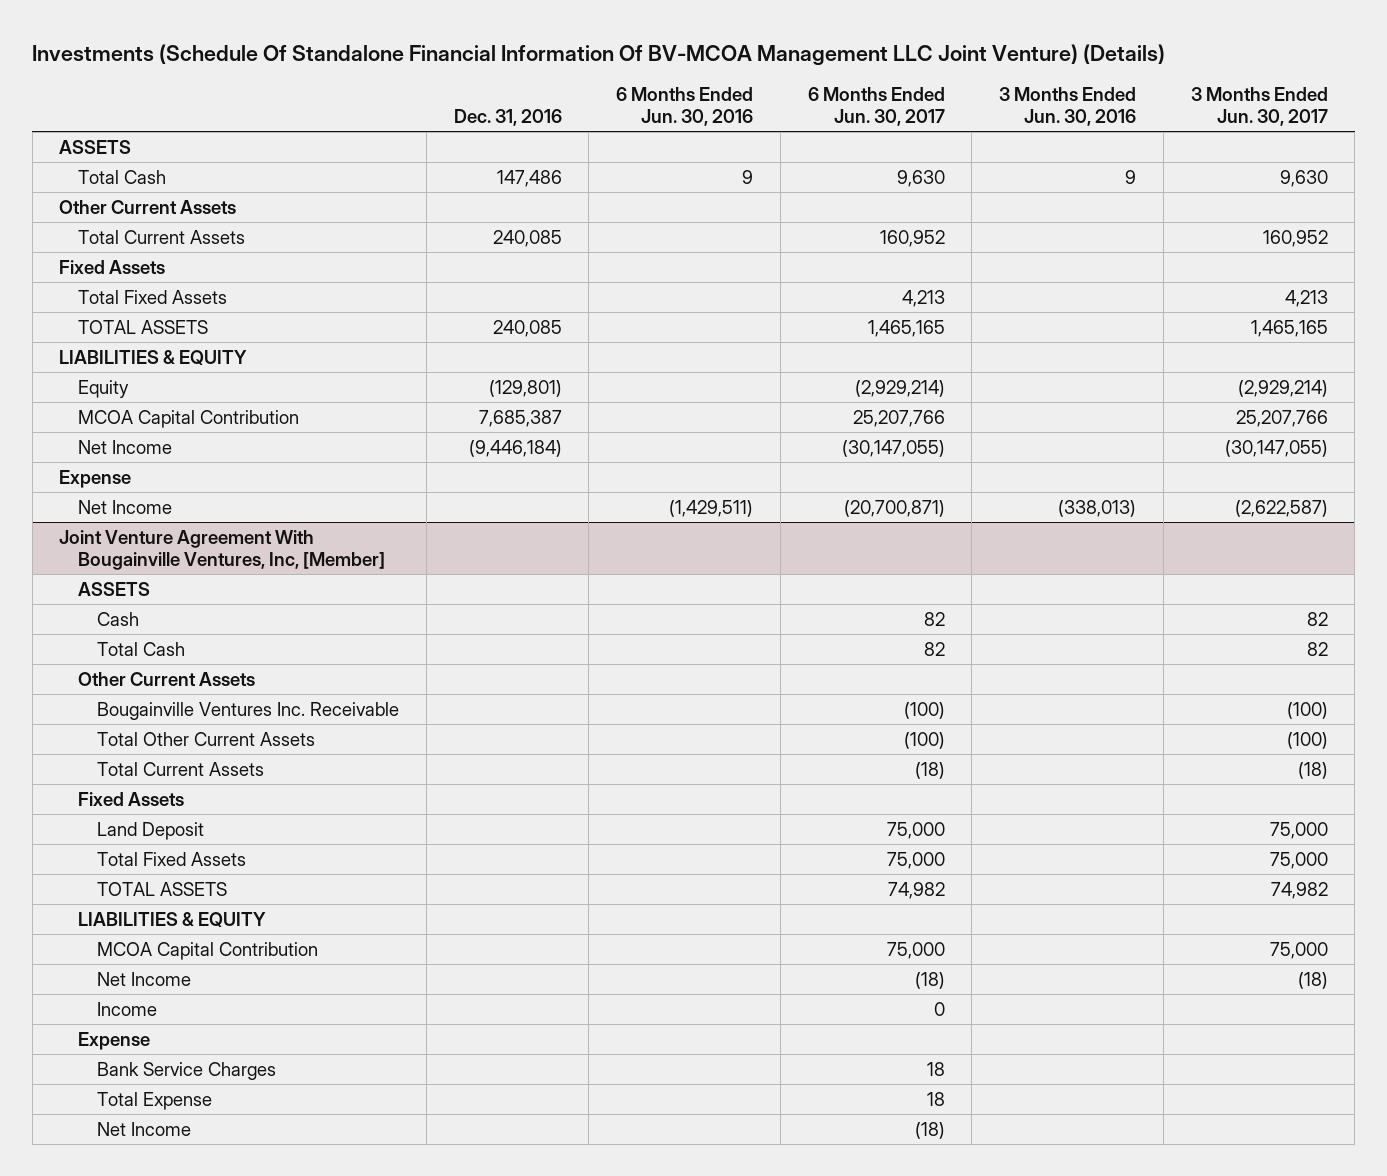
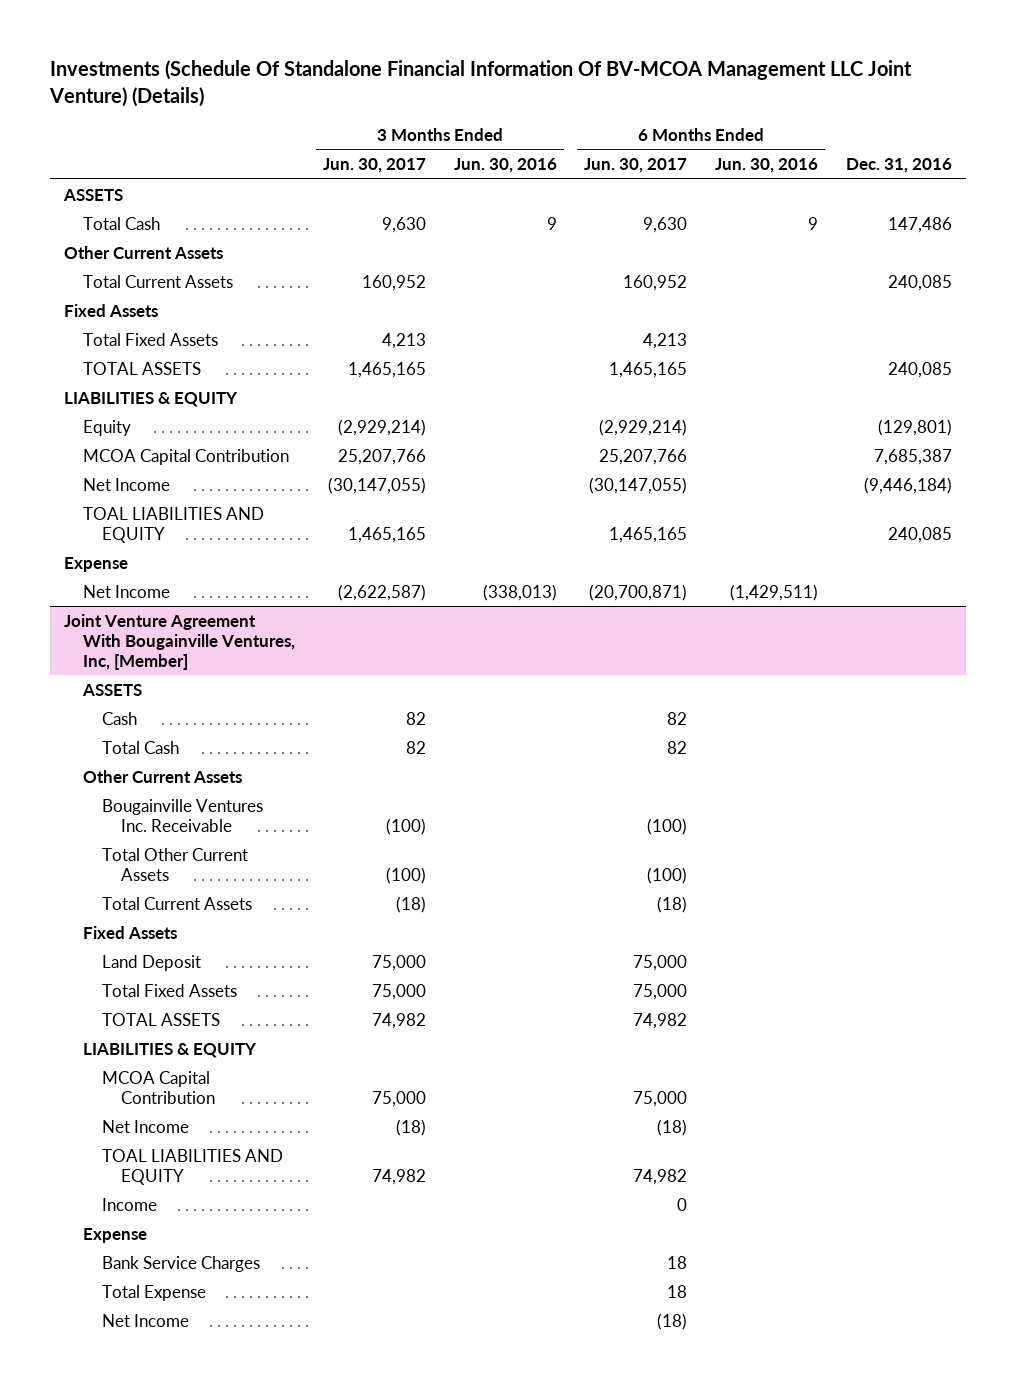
- | Dec. 31, 2016 | 6 Months Ended Jun. 30, 2016 | 6 Months Ended Jun. 30, 2017 | 3 Months Ended Jun. 30, 2016 | 3 Months Ended Jun. 30, 2017
+ | 3 Months Ended Jun. 30, 2017 | 3 Months Ended Jun. 30, 2016 | 6 Months Ended Jun. 30, 2017 | 6 Months Ended Jun. 30, 2016 | Dec. 31, 2016
+ TOAL LIABILITIES AND EQUITY | 1,465,165 | | 1,465,165 | | 240,085
@ Joint Venture Agreement With Bougainville Ventures, Inc, [Member]
+ TOAL LIABILITIES AND EQUITY | 74,982 | | 74,982 | |

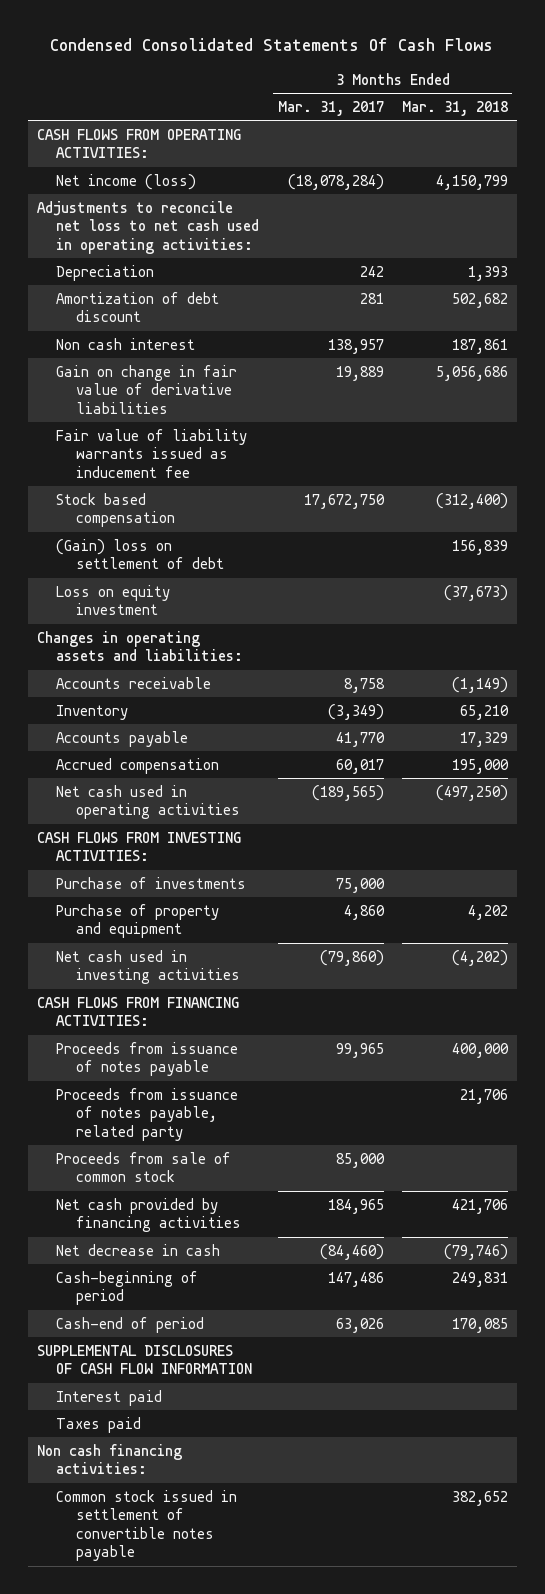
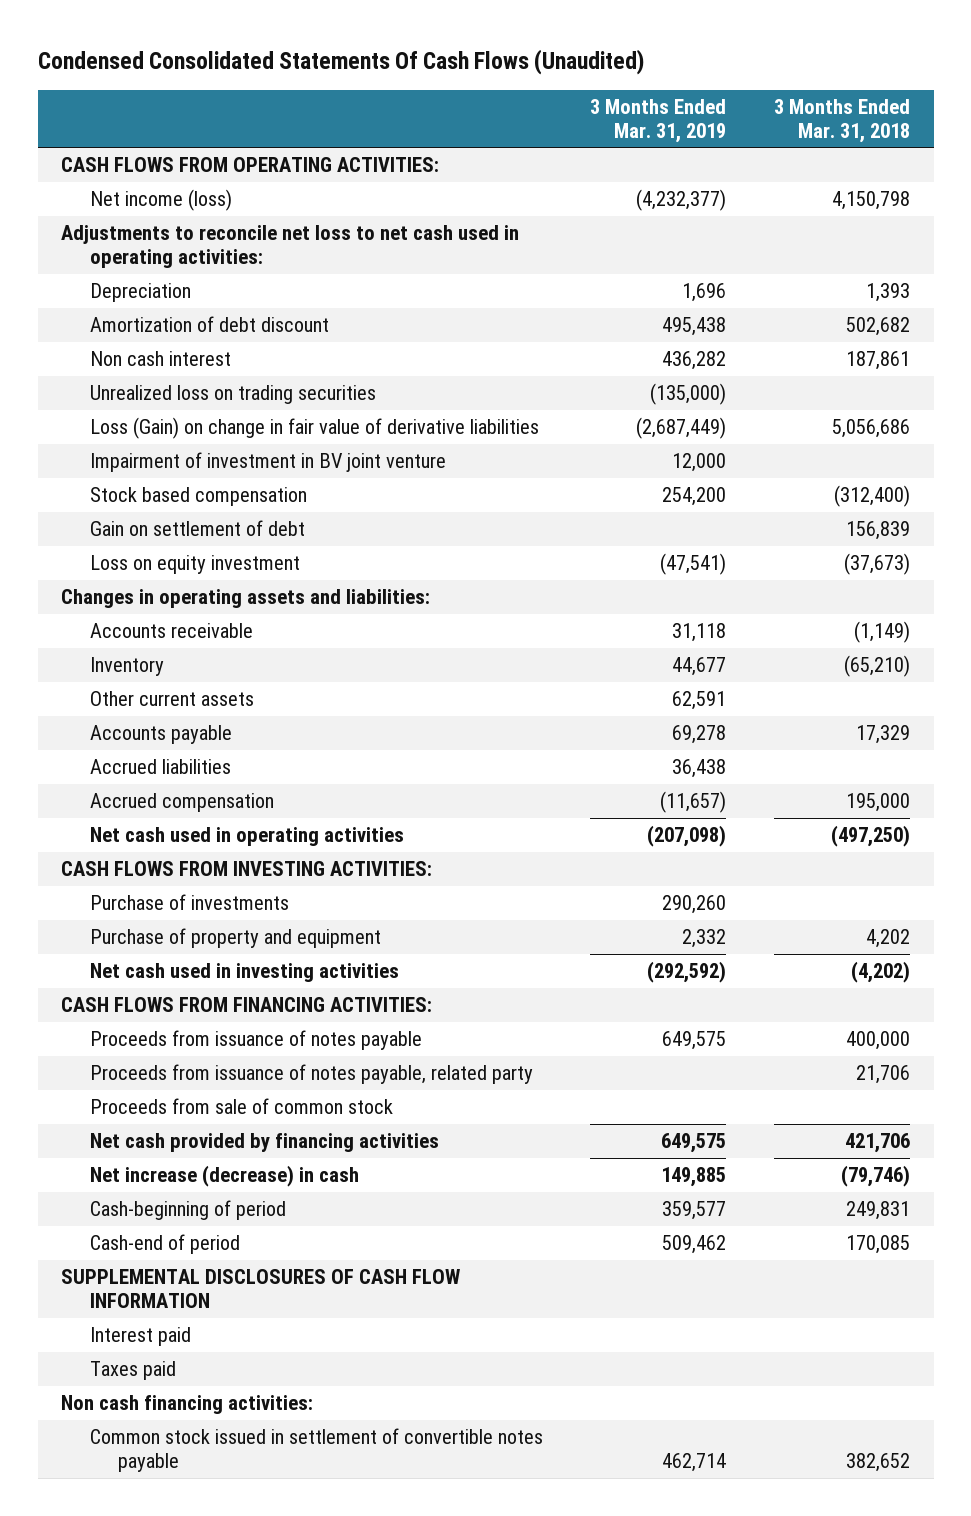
- Condensed Consolidated Statements Of Cash Flows
+ Condensed Consolidated Statements Of Cash Flows (Unaudited)
- | 3 Months Ended Mar. 31, 2017 | 3 Months Ended Mar. 31, 2018
+ | 3 Months Ended Mar. 31, 2019 | 3 Months Ended Mar. 31, 2018
- Net income (loss) | (18,078,284) | 4,150,799
+ Net income (loss) | (4,232,377) | 4,150,798
- Gain on change in fair value of derivative liabilities | 19,889 | 5,056,686
- Fair value of liability warrants issued as inducement fee
+ Unrealized loss on trading securities | (135,000) |
+ Loss (Gain) on change in fair value of derivative liabilities | (2,687,449) | 5,056,686
+ Impairment of investment in BV joint venture | 12,000 |
- (Gain) loss on settlement of debt | | 156,839
+ Gain on settlement of debt | | 156,839
- Inventory | (3,349) | 65,210
+ Inventory | 44,677 | (65,210)
+ Other current assets | 62,591 |
+ Accrued liabilities | 36,438 |
- Net decrease in cash | (84,460) | (79,746)
+ Net increase (decrease) in cash | 149,885 | (79,746)

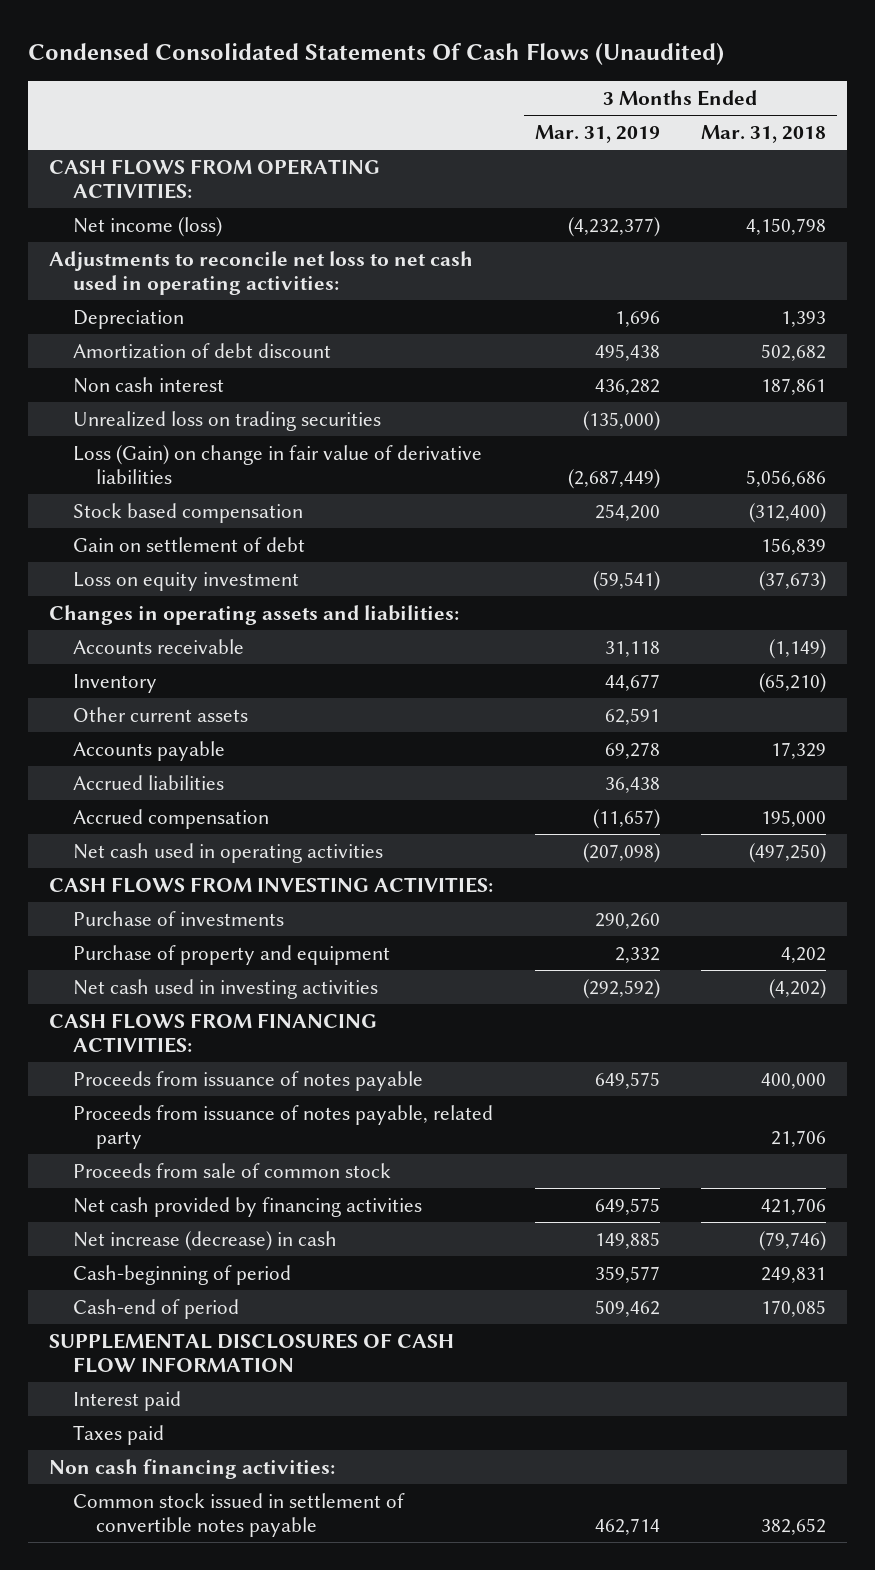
- Impairment of investment in BV joint venture | 12,000 |
- Loss on equity investment | (47,541) | (37,673)
+ Loss on equity investment | (59,541) | (37,673)

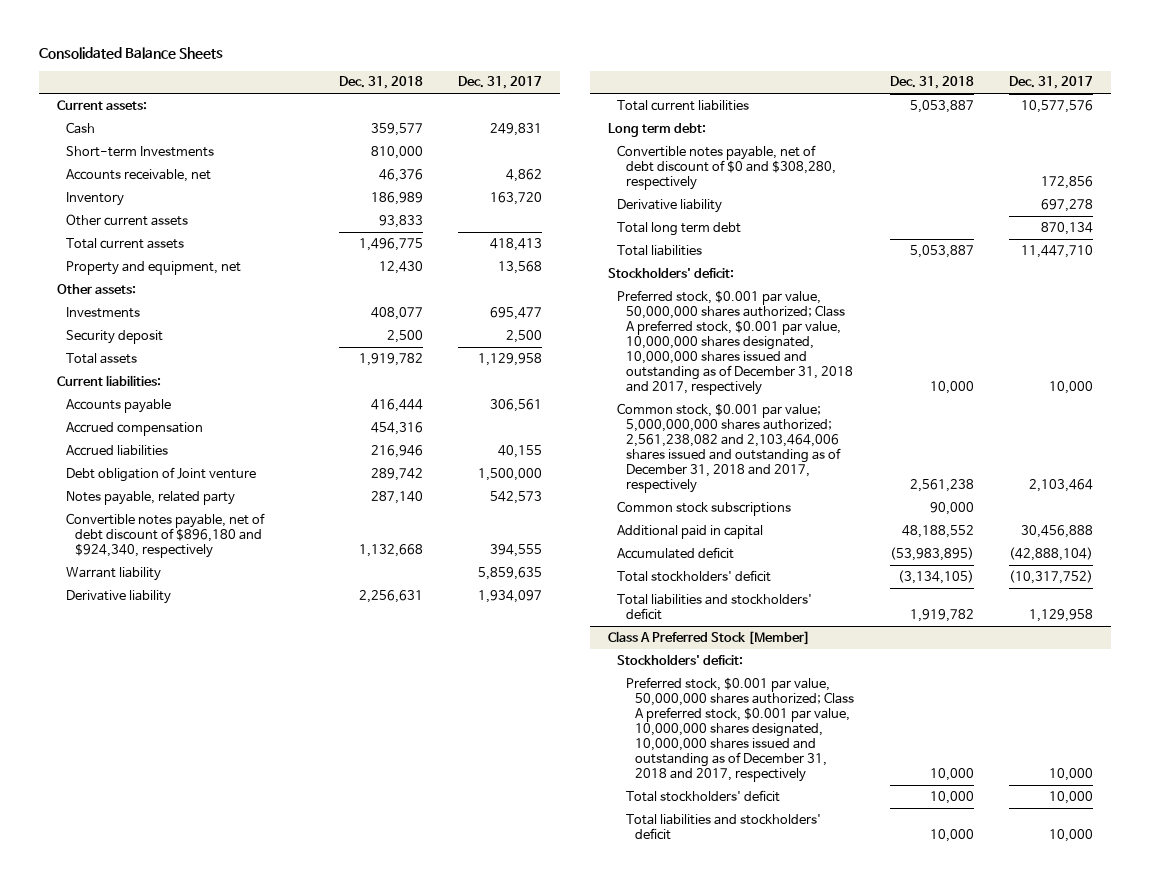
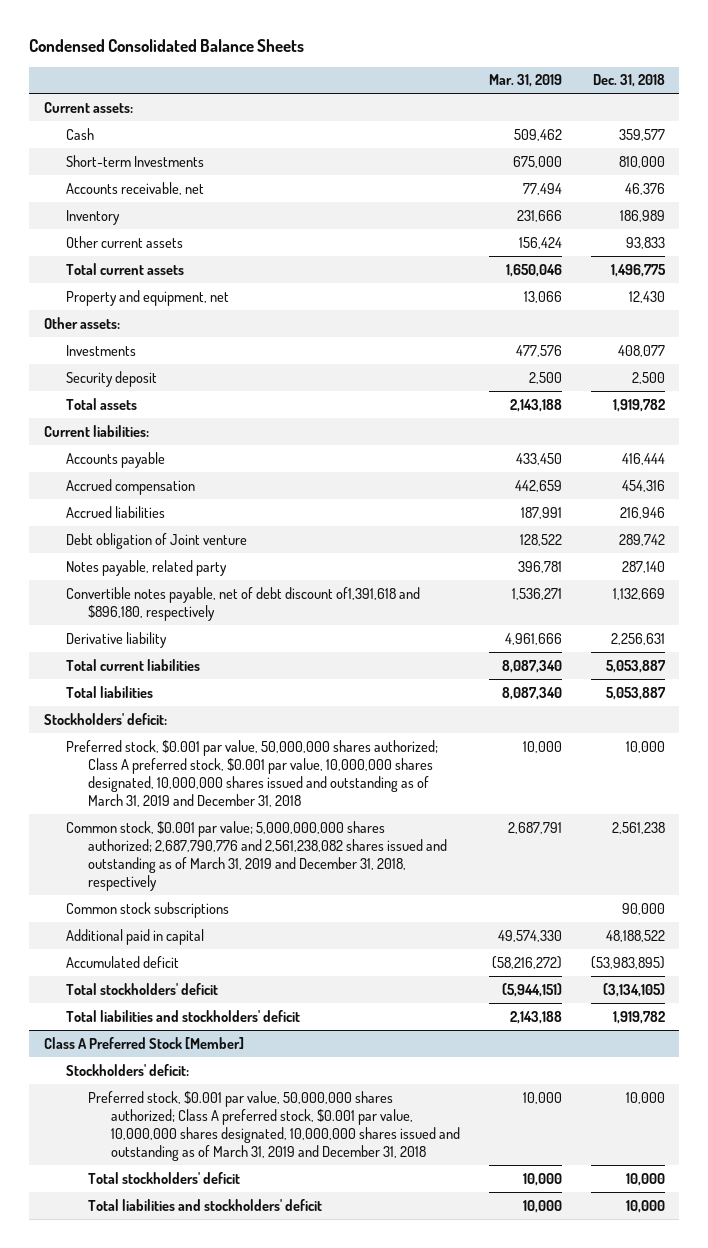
- Consolidated Balance Sheets
+ Condensed Consolidated Balance Sheets
- | Dec. 31, 2018 | Dec. 31, 2017
+ | Mar. 31, 2019 | Dec. 31, 2018
- Convertible notes payable, net of debt discount of $896,180 and $924,340, respectively | 1,132,668 | 394,555
- Warrant liability | | 5,859,635
+ Convertible notes payable, net of debt discount of1,391,618 and $896,180, respectively | 1,536,271 | 1,132,669
- Long term debt:
- Convertible notes payable, net of debt discount of $0 and $308,280, respectively | | 172,856
- Derivative liability | | 697,278
- Total long term debt | | 870,134
- Preferred stock, $0.001 par value, 50,000,000 shares authorized; Class A preferred stock, $0.001 par value, 10,000,000 shares designated, 10,000,000 shares issued and outstanding as of December 31, 2018 and 2017, respectively | 10,000 | 10,000
- Common stock, $0.001 par value; 5,000,000,000 shares authorized; 2,561,238,082 and 2,103,464,006 shares issued and outstanding as of December 31, 2018 and 2017, respectively | 2,561,238 | 2,103,464
+ Preferred stock, $0.001 par value, 50,000,000 shares authorized; Class A preferred stock, $0.001 par value, 10,000,000 shares designated, 10,000,000 shares issued and outstanding as of March 31, 2019 and December 31, 2018 | 10,000 | 10,000
+ Common stock, $0.001 par value; 5,000,000,000 shares authorized; 2,687,790,776 and 2,561,238,082 shares issued and outstanding as of March 31, 2019 and December 31, 2018, respectively | 2,687,791 | 2,561,238
- Additional paid in capital | 48,188,552 | 30,456,888
+ Additional paid in capital | 49,574,330 | 48,188,522
@ Class A Preferred Stock [Member]
- Preferred stock, $0.001 par value, 50,000,000 shares authorized; Class A preferred stock, $0.001 par value, 10,000,000 shares designated, 10,000,000 shares issued and outstanding as of December 31, 2018 and 2017, respectively | 10,000 | 10,000
+ Preferred stock, $0.001 par value, 50,000,000 shares authorized; Class A preferred stock, $0.001 par value, 10,000,000 shares designated, 10,000,000 shares issued and outstanding as of March 31, 2019 and December 31, 2018 | 10,000 | 10,000

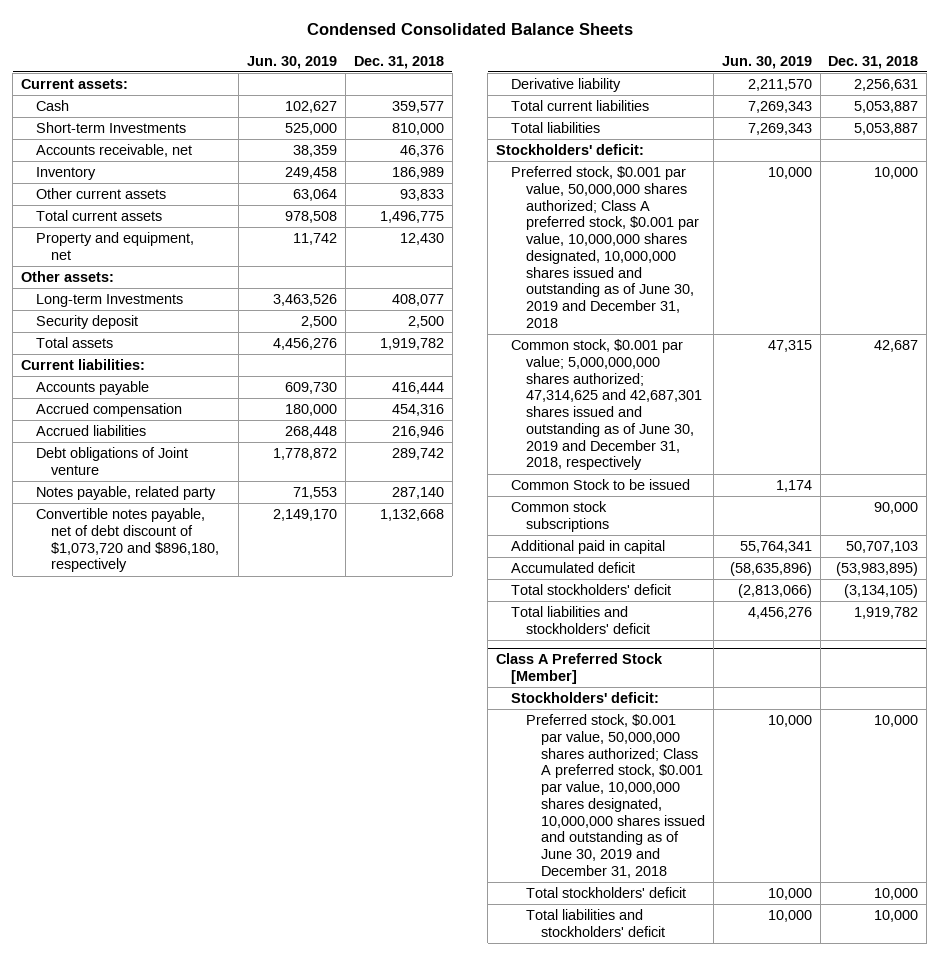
- | Mar. 31, 2019 | Dec. 31, 2018
+ | Jun. 30, 2019 | Dec. 31, 2018
- Investments | 477,576 | 408,077
+ Long-term Investments | 3,463,526 | 408,077
- Debt obligation of Joint venture | 128,522 | 289,742
+ Debt obligations of Joint venture | 1,778,872 | 289,742
- Convertible notes payable, net of debt discount of1,391,618 and $896,180, respectively | 1,536,271 | 1,132,669
+ Convertible notes payable, net of debt discount of $1,073,720 and $896,180, respectively | 2,149,170 | 1,132,668
- Preferred stock, $0.001 par value, 50,000,000 shares authorized; Class A preferred stock, $0.001 par value, 10,000,000 shares designated, 10,000,000 shares issued and outstanding as of March 31, 2019 and December 31, 2018 | 10,000 | 10,000
- Common stock, $0.001 par value; 5,000,000,000 shares authorized; 2,687,790,776 and 2,561,238,082 shares issued and outstanding as of March 31, 2019 and December 31, 2018, respectively | 2,687,791 | 2,561,238
+ Preferred stock, $0.001 par value, 50,000,000 shares authorized; Class A preferred stock, $0.001 par value, 10,000,000 shares designated, 10,000,000 shares issued and outstanding as of June 30, 2019 and December 31, 2018 | 10,000 | 10,000
+ Common stock, $0.001 par value; 5,000,000,000 shares authorized; 47,314,625 and 42,687,301 shares issued and outstanding as of June 30, 2019 and December 31, 2018, respectively | 47,315 | 42,687
+ Common Stock to be issued | 1,174 |
- Additional paid in capital | 49,574,330 | 48,188,522
+ Additional paid in capital | 55,764,341 | 50,707,103
@ Class A Preferred Stock [Member]
- Preferred stock, $0.001 par value, 50,000,000 shares authorized; Class A preferred stock, $0.001 par value, 10,000,000 shares designated, 10,000,000 shares issued and outstanding as of March 31, 2019 and December 31, 2018 | 10,000 | 10,000
+ Preferred stock, $0.001 par value, 50,000,000 shares authorized; Class A preferred stock, $0.001 par value, 10,000,000 shares designated, 10,000,000 shares issued and outstanding as of June 30, 2019 and December 31, 2018 | 10,000 | 10,000

